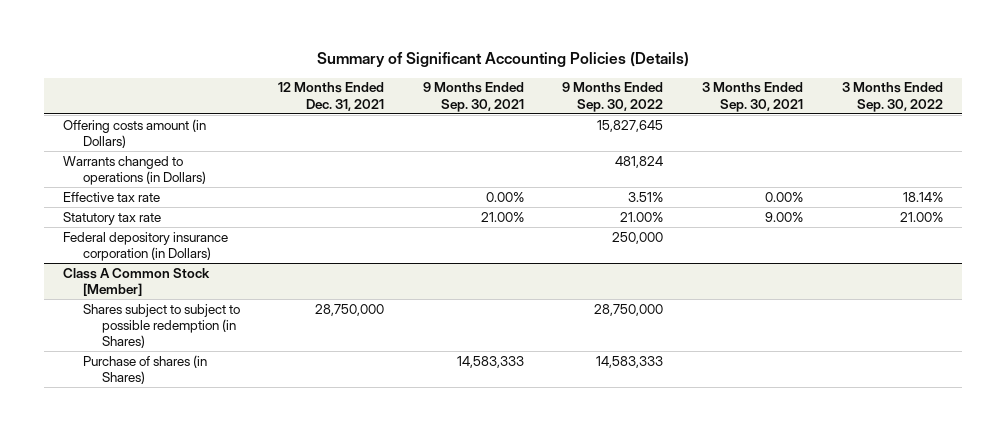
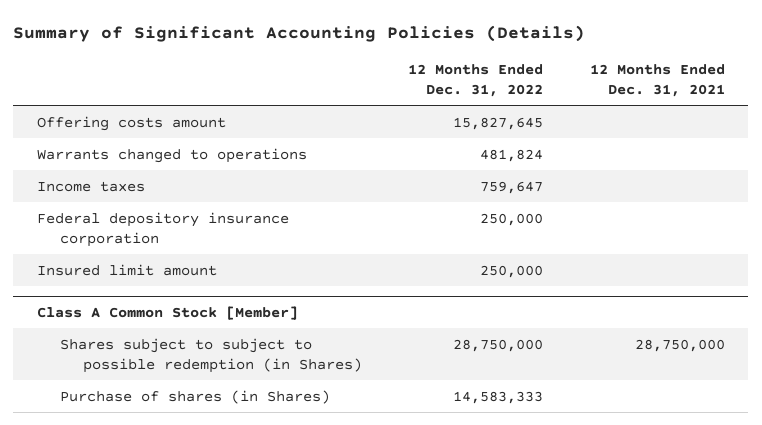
- | 12 Months Ended Dec. 31, 2021 | 9 Months Ended Sep. 30, 2021 | 9 Months Ended Sep. 30, 2022 | 3 Months Ended Sep. 30, 2021 | 3 Months Ended Sep. 30, 2022
+ | 12 Months Ended Dec. 31, 2022 | 12 Months Ended Dec. 31, 2021
- Offering costs amount (in Dollars) | | | 15,827,645 | |
- Warrants changed to operations (in Dollars) | | | 481,824 | |
- Effective tax rate | | 0.00% | 3.51% | 0.00% | 18.14%
- Statutory tax rate | | 21.00% | 21.00% | 9.00% | 21.00%
- Federal depository insurance corporation (in Dollars) | | | 250,000 | |
+ Offering costs amount | 15,827,645 |
+ Warrants changed to operations | 481,824 |
+ Income taxes | 759,647 |
+ Federal depository insurance corporation | 250,000 |
+ Insured limit amount | 250,000 |

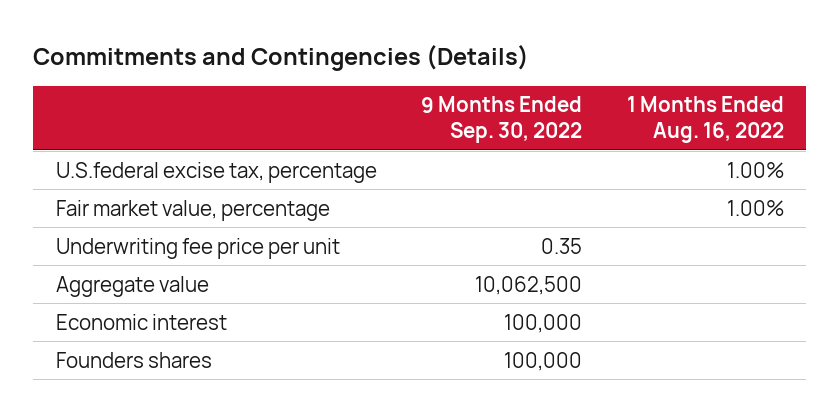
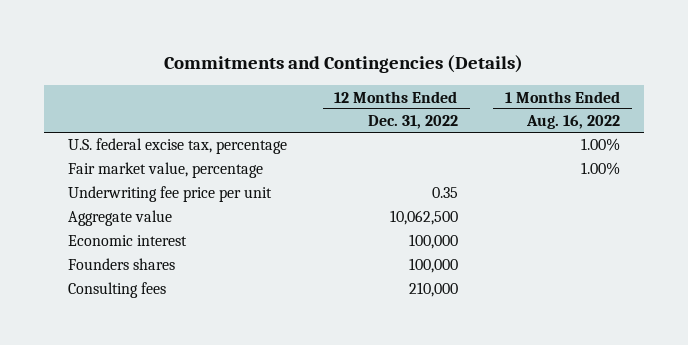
- | 9 Months Ended Sep. 30, 2022 | 1 Months Ended Aug. 16, 2022
+ | 12 Months Ended Dec. 31, 2022 | 1 Months Ended Aug. 16, 2022
- U.S.federal excise tax, percentage | | 1.00%
+ U.S. federal excise tax, percentage | | 1.00%
+ Consulting fees | 210,000 |

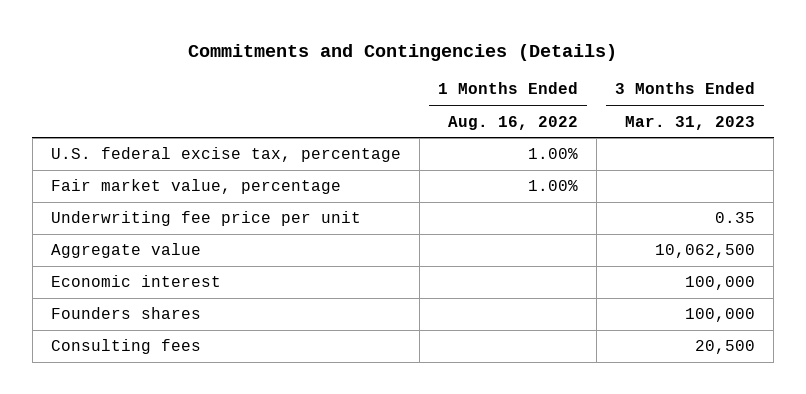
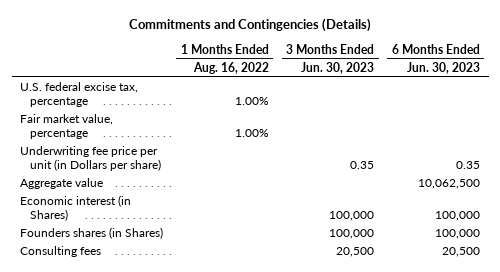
- | 1 Months Ended Aug. 16, 2022 | 3 Months Ended Mar. 31, 2023
+ | 1 Months Ended Aug. 16, 2022 | 3 Months Ended Jun. 30, 2023 | 6 Months Ended Jun. 30, 2023
- Underwriting fee price per unit | | 0.35
+ Underwriting fee price per unit (in Dollars per share) | | 0.35 | 0.35
- Economic interest | | 100,000
- Founders shares | | 100,000
+ Economic interest (in Shares) | | 100,000 | 100,000
+ Founders shares (in Shares) | | 100,000 | 100,000

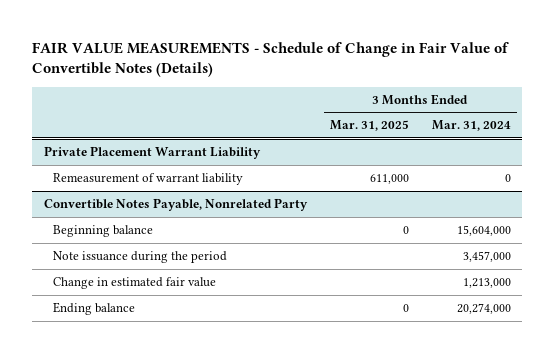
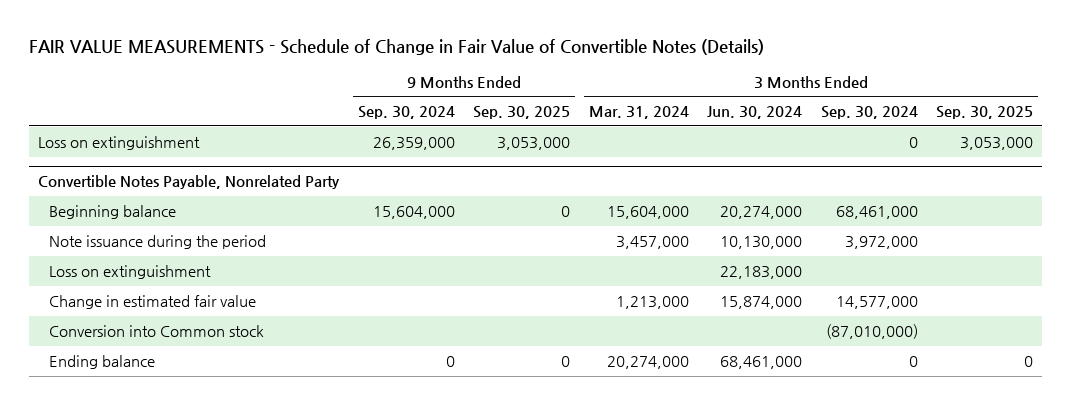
- | 3 Months Ended Mar. 31, 2025 | 3 Months Ended Mar. 31, 2024
+ | 9 Months Ended Sep. 30, 2024 | 9 Months Ended Sep. 30, 2025 | 3 Months Ended Mar. 31, 2024 | 3 Months Ended Jun. 30, 2024 | 3 Months Ended Sep. 30, 2024 | 3 Months Ended Sep. 30, 2025
- Private Placement Warrant Liability
- Remeasurement of warrant liability | 611,000 | 0
+ Loss on extinguishment | 26,359,000 | 3,053,000 | | | 0 | 3,053,000
@ Convertible Notes Payable, Nonrelated Party
+ Loss on extinguishment | | | | 22,183,000 | |
+ Conversion into Common stock | | | | | (87,010,000) |

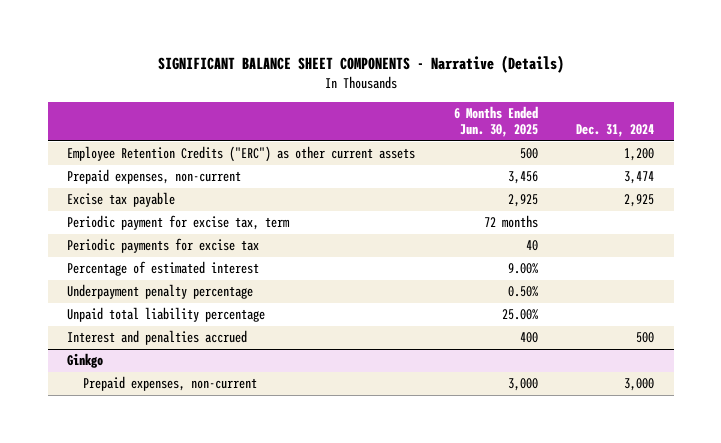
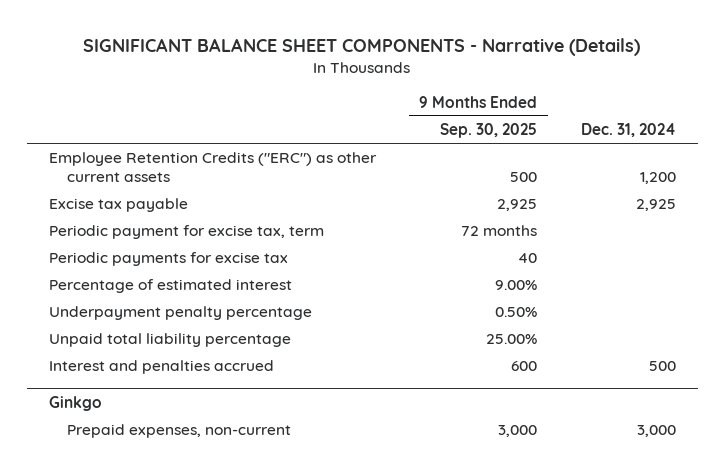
- | 6 Months Ended Jun. 30, 2025 | Dec. 31, 2024
+ | 9 Months Ended Sep. 30, 2025 | Dec. 31, 2024
- Prepaid expenses, non-current | 3,456 | 3,474

